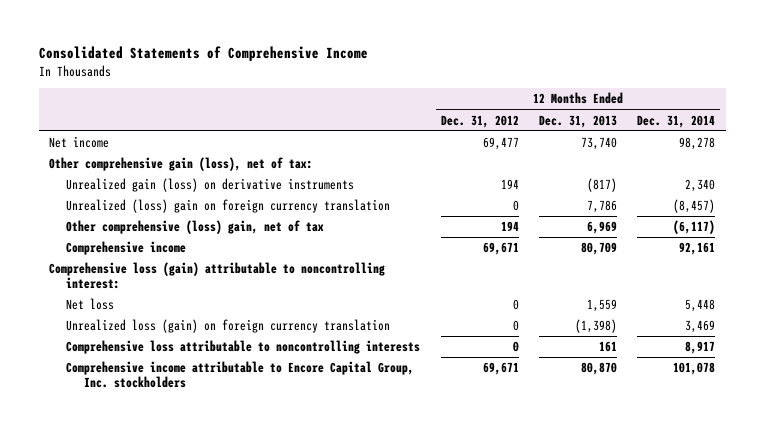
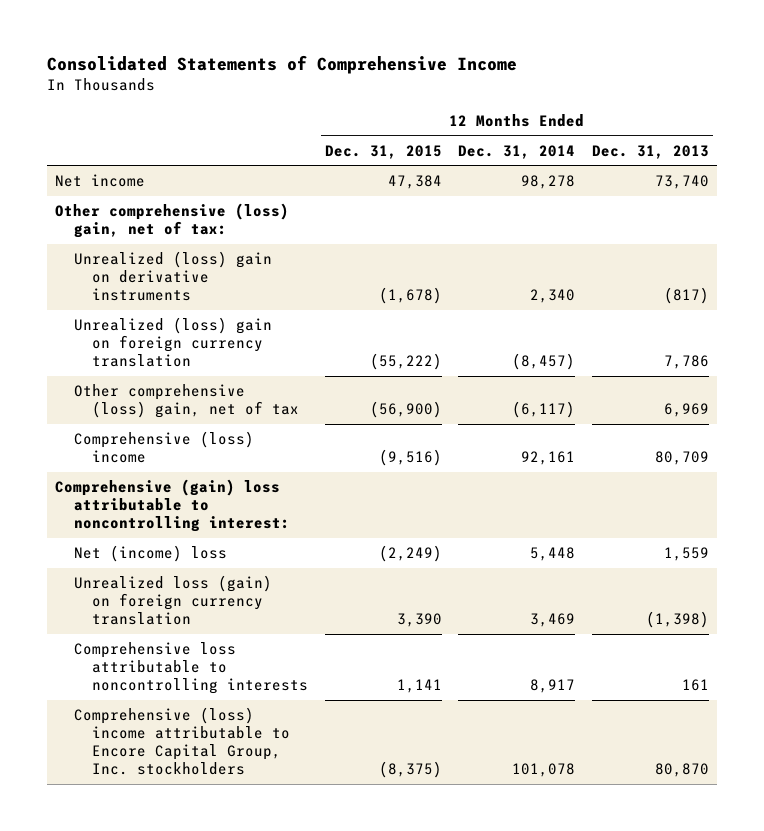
- | 12 Months Ended Dec. 31, 2012 | 12 Months Ended Dec. 31, 2013 | 12 Months Ended Dec. 31, 2014
+ | 12 Months Ended Dec. 31, 2015 | 12 Months Ended Dec. 31, 2014 | 12 Months Ended Dec. 31, 2013
- Other comprehensive gain (loss), net of tax:
- Unrealized gain (loss) on derivative instruments | 194 | (817) | 2,340
+ Other comprehensive (loss) gain, net of tax:
+ Unrealized (loss) gain on derivative instruments | (1,678) | 2,340 | (817)
- Comprehensive income | 69,671 | 80,709 | 92,161
- Comprehensive loss (gain) attributable to noncontrolling interest:
- Net loss | 0 | 1,559 | 5,448
+ Comprehensive (loss) income | (9,516) | 92,161 | 80,709
+ Comprehensive (gain) loss attributable to noncontrolling interest:
+ Net (income) loss | (2,249) | 5,448 | 1,559
- Comprehensive income attributable to Encore Capital Group, Inc. stockholders | 69,671 | 80,870 | 101,078
+ Comprehensive (loss) income attributable to Encore Capital Group, Inc. stockholders | (8,375) | 101,078 | 80,870

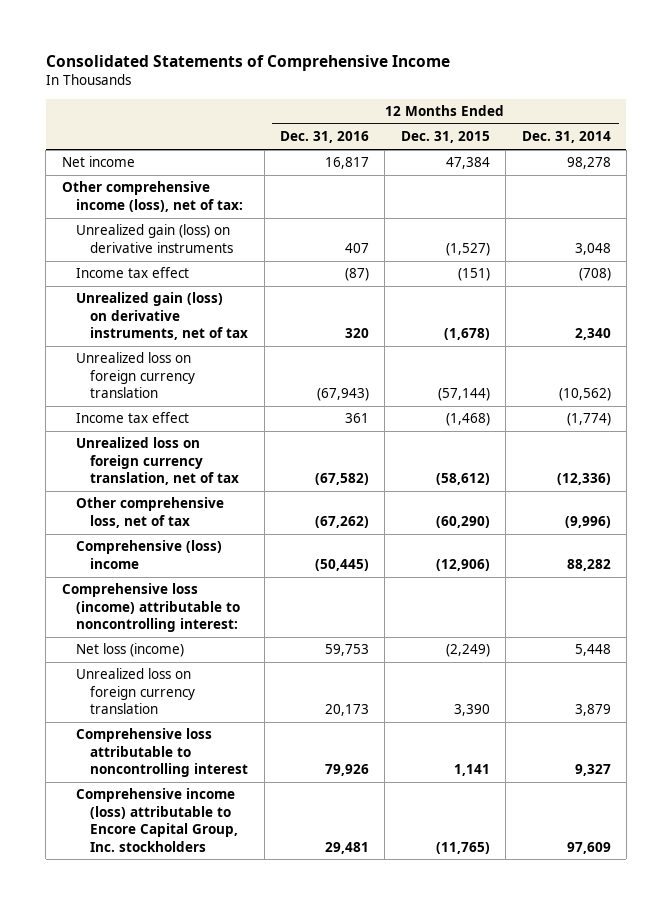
- | 12 Months Ended Dec. 31, 2015 | 12 Months Ended Dec. 31, 2014 | 12 Months Ended Dec. 31, 2013
+ | 12 Months Ended Dec. 31, 2016 | 12 Months Ended Dec. 31, 2015 | 12 Months Ended Dec. 31, 2014
- Other comprehensive (loss) gain, net of tax:
- Unrealized (loss) gain on derivative instruments | (1,678) | 2,340 | (817)
- Unrealized (loss) gain on foreign currency translation | (55,222) | (8,457) | 7,786
- Other comprehensive (loss) gain, net of tax | (56,900) | (6,117) | 6,969
- Comprehensive (loss) income | (9,516) | 92,161 | 80,709
- Comprehensive (gain) loss attributable to noncontrolling interest:
- Net (income) loss | (2,249) | 5,448 | 1,559
- Unrealized loss (gain) on foreign currency translation | 3,390 | 3,469 | (1,398)
- Comprehensive loss attributable to noncontrolling interests | 1,141 | 8,917 | 161
- Comprehensive (loss) income attributable to Encore Capital Group, Inc. stockholders | (8,375) | 101,078 | 80,870
+ Other comprehensive income (loss), net of tax:
+ Unrealized gain (loss) on derivative instruments | 407 | (1,527) | 3,048
+ Income tax effect | (87) | (151) | (708)
+ Unrealized gain (loss) on derivative instruments, net of tax | 320 | (1,678) | 2,340
+ Unrealized loss on foreign currency translation | (67,943) | (57,144) | (10,562)
+ Income tax effect | 361 | (1,468) | (1,774)
+ Unrealized loss on foreign currency translation, net of tax | (67,582) | (58,612) | (12,336)
+ Other comprehensive loss, net of tax | (67,262) | (60,290) | (9,996)
+ Comprehensive (loss) income | (50,445) | (12,906) | 88,282
+ Comprehensive loss (income) attributable to noncontrolling interest:
+ Net loss (income) | 59,753 | (2,249) | 5,448
+ Unrealized loss on foreign currency translation | 20,173 | 3,390 | 3,879
+ Comprehensive loss attributable to noncontrolling interest | 79,926 | 1,141 | 9,327
+ Comprehensive income (loss) attributable to Encore Capital Group, Inc. stockholders | 29,481 | (11,765) | 97,609

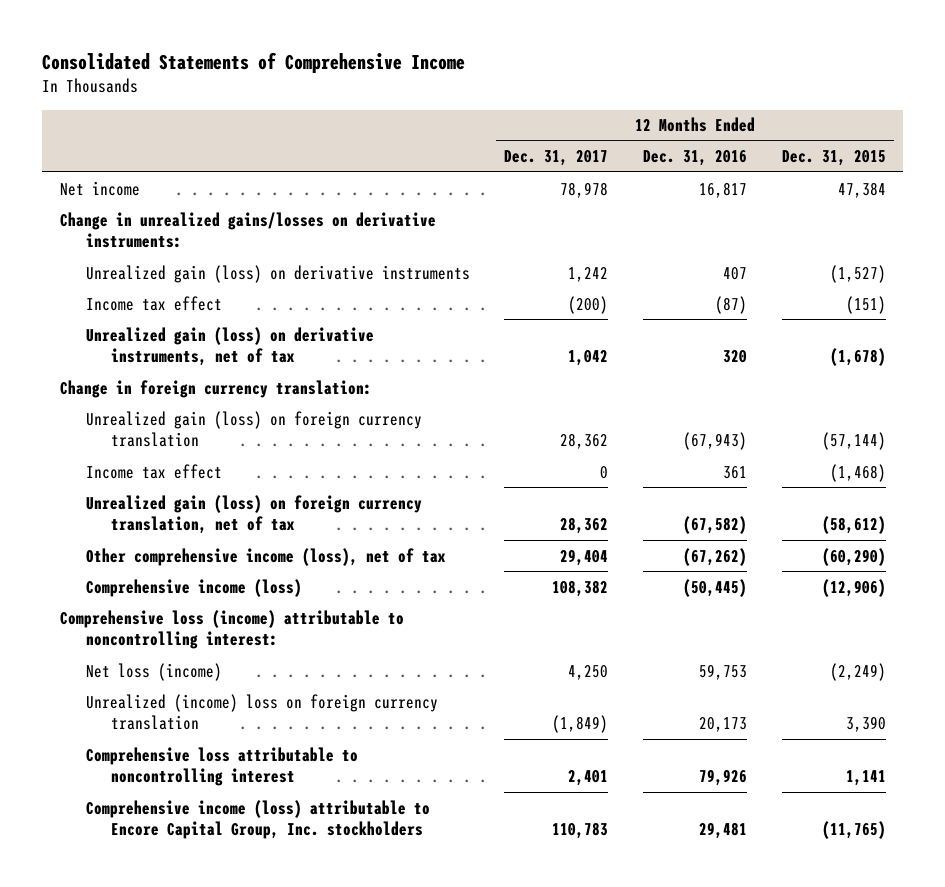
- | 12 Months Ended Dec. 31, 2016 | 12 Months Ended Dec. 31, 2015 | 12 Months Ended Dec. 31, 2014
+ | 12 Months Ended Dec. 31, 2017 | 12 Months Ended Dec. 31, 2016 | 12 Months Ended Dec. 31, 2015
- Other comprehensive income (loss), net of tax:
+ Change in unrealized gains/losses on derivative instruments:
- Unrealized loss on foreign currency translation | (67,943) | (57,144) | (10,562)
+ Change in foreign currency translation:
+ Unrealized gain (loss) on foreign currency translation | 28,362 | (67,943) | (57,144)
- Unrealized loss on foreign currency translation, net of tax | (67,582) | (58,612) | (12,336)
- Other comprehensive loss, net of tax | (67,262) | (60,290) | (9,996)
- Comprehensive (loss) income | (50,445) | (12,906) | 88,282
+ Unrealized gain (loss) on foreign currency translation, net of tax | 28,362 | (67,582) | (58,612)
+ Other comprehensive income (loss), net of tax | 29,404 | (67,262) | (60,290)
+ Comprehensive income (loss) | 108,382 | (50,445) | (12,906)
- Unrealized loss on foreign currency translation | 20,173 | 3,390 | 3,879
+ Unrealized (income) loss on foreign currency translation | (1,849) | 20,173 | 3,390

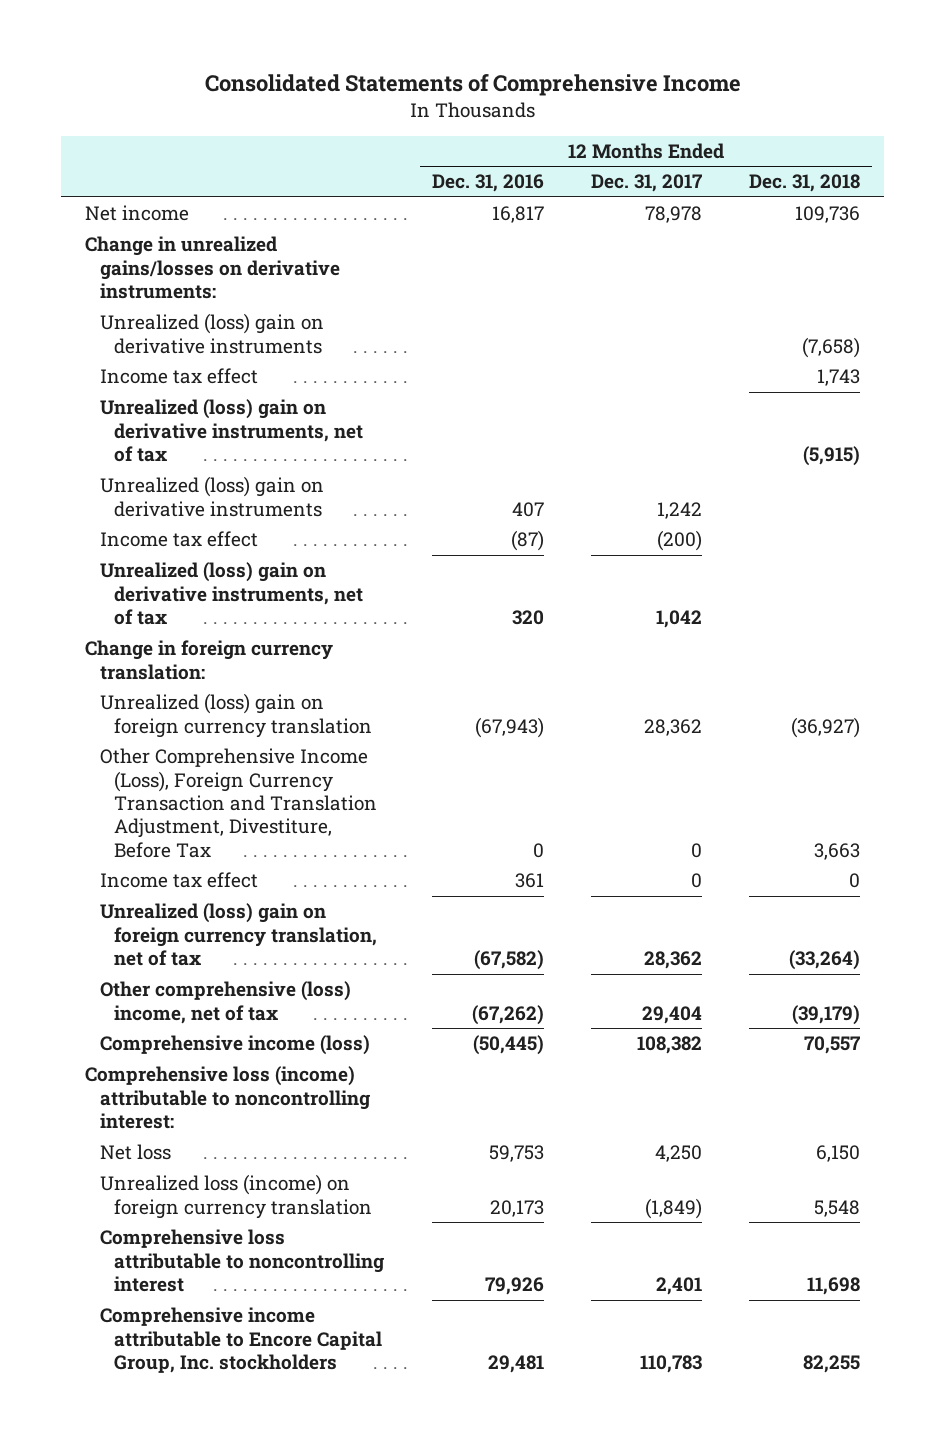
- | 12 Months Ended Dec. 31, 2017 | 12 Months Ended Dec. 31, 2016 | 12 Months Ended Dec. 31, 2015
+ | 12 Months Ended Dec. 31, 2016 | 12 Months Ended Dec. 31, 2017 | 12 Months Ended Dec. 31, 2018
- Unrealized gain (loss) on derivative instruments | 1,242 | 407 | (1,527)
+ Unrealized (loss) gain on derivative instruments | | | (7,658)
+ Income tax effect | | | 1,743
+ Unrealized (loss) gain on derivative instruments, net of tax | | | (5,915)
+ Unrealized (loss) gain on derivative instruments | 407 | 1,242 |
- Unrealized gain (loss) on derivative instruments, net of tax | 1,042 | 320 | (1,678)
+ Unrealized (loss) gain on derivative instruments, net of tax | 320 | 1,042 |
- Unrealized gain (loss) on foreign currency translation | 28,362 | (67,943) | (57,144)
+ Unrealized (loss) gain on foreign currency translation | (67,943) | 28,362 | (36,927)
+ Other Comprehensive Income (Loss), Foreign Currency Transaction and Translation Adjustment, Divestiture, Before Tax | 0 | 0 | 3,663
- Unrealized gain (loss) on foreign currency translation, net of tax | 28,362 | (67,582) | (58,612)
- Other comprehensive income (loss), net of tax | 29,404 | (67,262) | (60,290)
+ Unrealized (loss) gain on foreign currency translation, net of tax | (67,582) | 28,362 | (33,264)
+ Other comprehensive (loss) income, net of tax | (67,262) | 29,404 | (39,179)
- Net loss (income) | 4,250 | 59,753 | (2,249)
- Unrealized (income) loss on foreign currency translation | (1,849) | 20,173 | 3,390
+ Net loss | 59,753 | 4,250 | 6,150
+ Unrealized loss (income) on foreign currency translation | 20,173 | (1,849) | 5,548
- Comprehensive income (loss) attributable to Encore Capital Group, Inc. stockholders | 110,783 | 29,481 | (11,765)
+ Comprehensive income attributable to Encore Capital Group, Inc. stockholders | 29,481 | 110,783 | 82,255

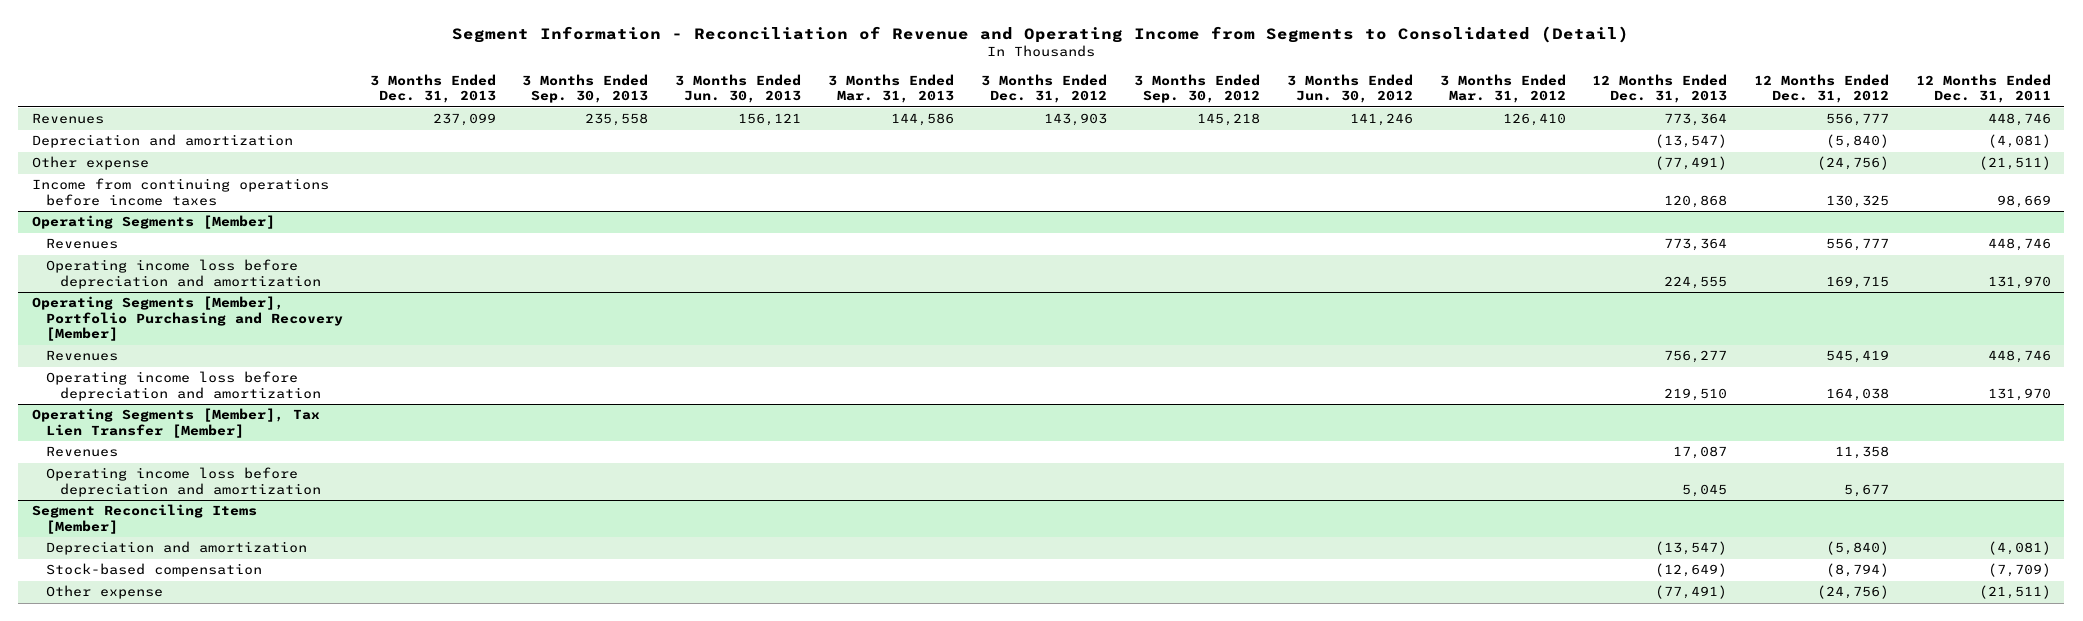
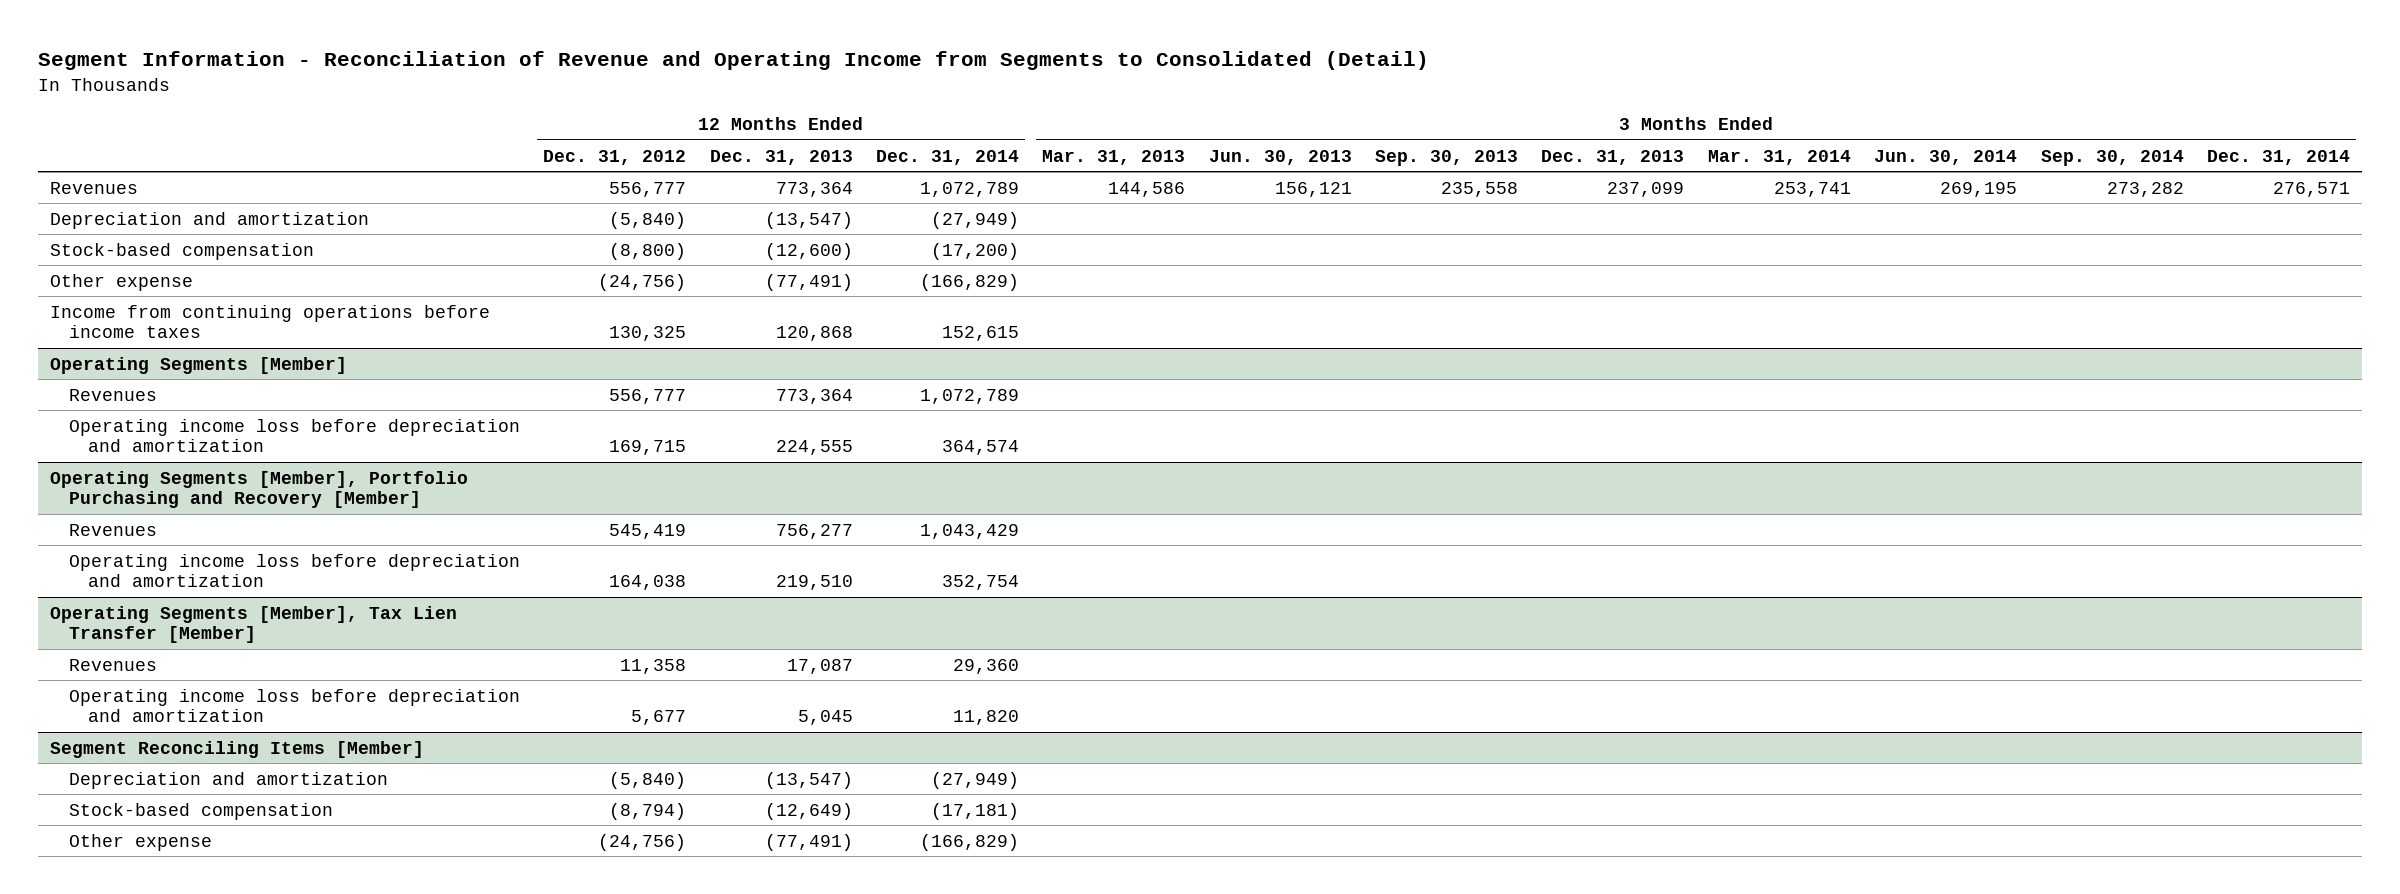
- | 3 Months Ended Dec. 31, 2013 | 3 Months Ended Sep. 30, 2013 | 3 Months Ended Jun. 30, 2013 | 3 Months Ended Mar. 31, 2013 | 3 Months Ended Dec. 31, 2012 | 3 Months Ended Sep. 30, 2012 | 3 Months Ended Jun. 30, 2012 | 3 Months Ended Mar. 31, 2012 | 12 Months Ended Dec. 31, 2013 | 12 Months Ended Dec. 31, 2012 | 12 Months Ended Dec. 31, 2011
+ | 12 Months Ended Dec. 31, 2012 | 12 Months Ended Dec. 31, 2013 | 12 Months Ended Dec. 31, 2014 | 3 Months Ended Mar. 31, 2013 | 3 Months Ended Jun. 30, 2013 | 3 Months Ended Sep. 30, 2013 | 3 Months Ended Dec. 31, 2013 | 3 Months Ended Mar. 31, 2014 | 3 Months Ended Jun. 30, 2014 | 3 Months Ended Sep. 30, 2014 | 3 Months Ended Dec. 31, 2014
+ Stock-based compensation | (8,800) | (12,600) | (17,200) | | | | | | | |

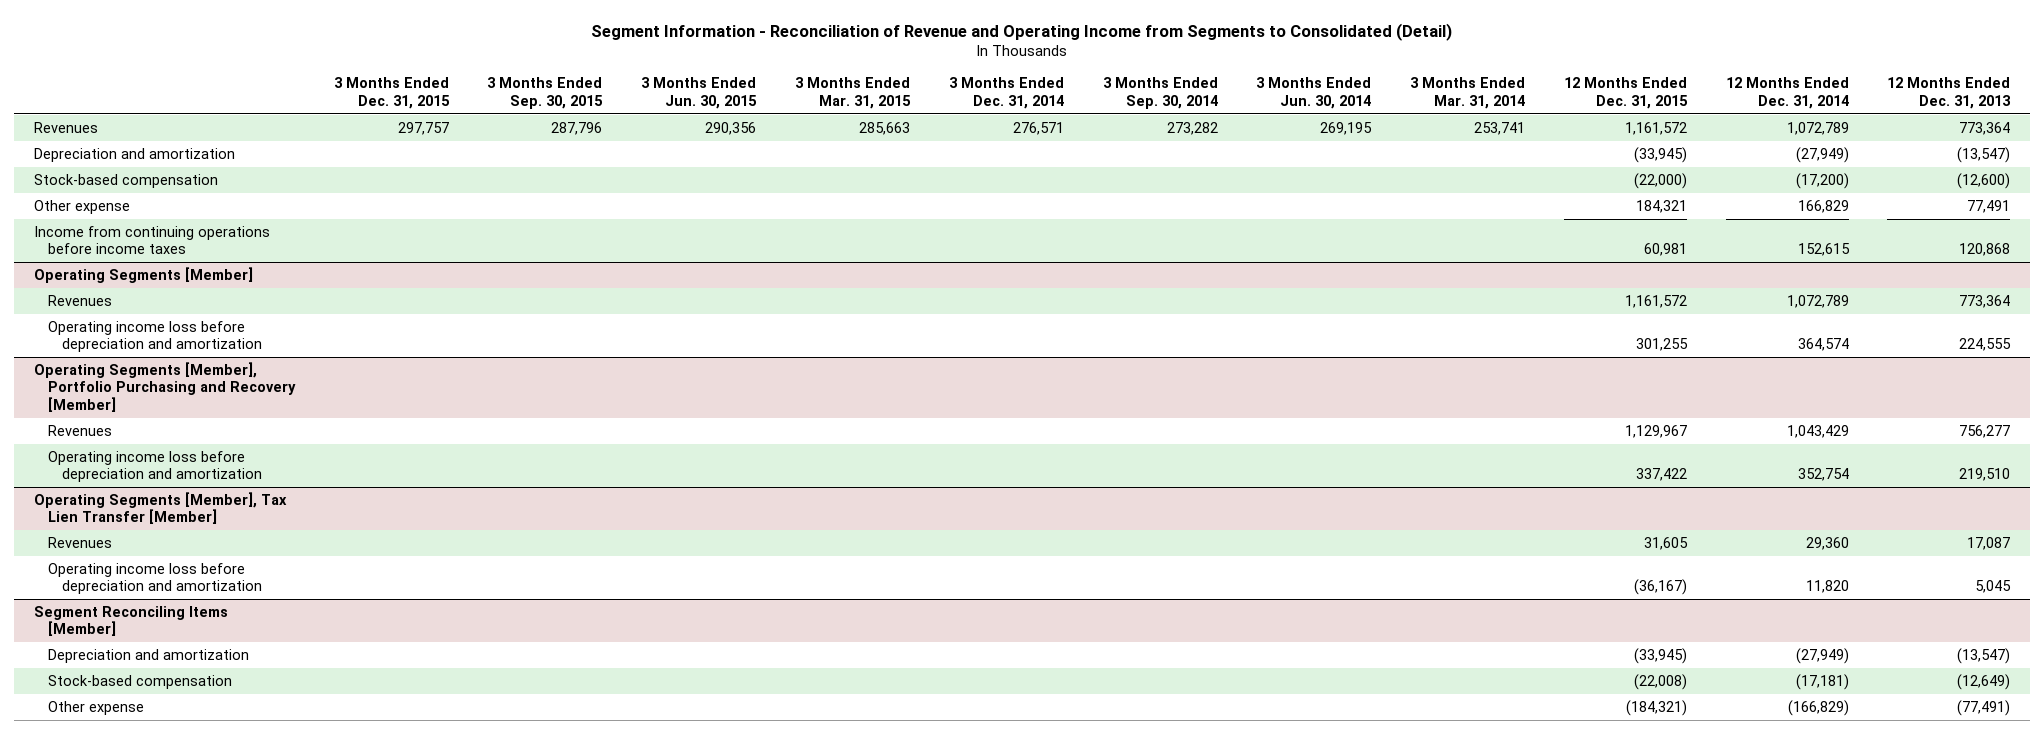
- | 12 Months Ended Dec. 31, 2012 | 12 Months Ended Dec. 31, 2013 | 12 Months Ended Dec. 31, 2014 | 3 Months Ended Mar. 31, 2013 | 3 Months Ended Jun. 30, 2013 | 3 Months Ended Sep. 30, 2013 | 3 Months Ended Dec. 31, 2013 | 3 Months Ended Mar. 31, 2014 | 3 Months Ended Jun. 30, 2014 | 3 Months Ended Sep. 30, 2014 | 3 Months Ended Dec. 31, 2014
+ | 3 Months Ended Dec. 31, 2015 | 3 Months Ended Sep. 30, 2015 | 3 Months Ended Jun. 30, 2015 | 3 Months Ended Mar. 31, 2015 | 3 Months Ended Dec. 31, 2014 | 3 Months Ended Sep. 30, 2014 | 3 Months Ended Jun. 30, 2014 | 3 Months Ended Mar. 31, 2014 | 12 Months Ended Dec. 31, 2015 | 12 Months Ended Dec. 31, 2014 | 12 Months Ended Dec. 31, 2013
- Other expense | (24,756) | (77,491) | (166,829) | | | | | | | |
+ Other expense | | | | | | | | | 184,321 | 166,829 | 77,491

